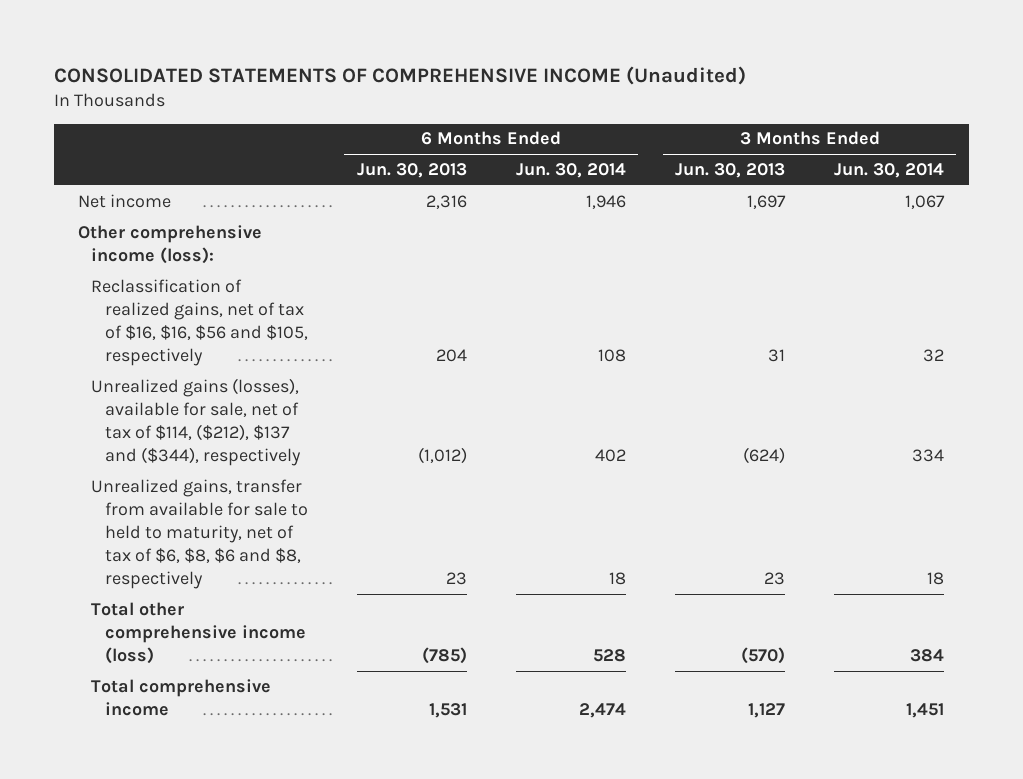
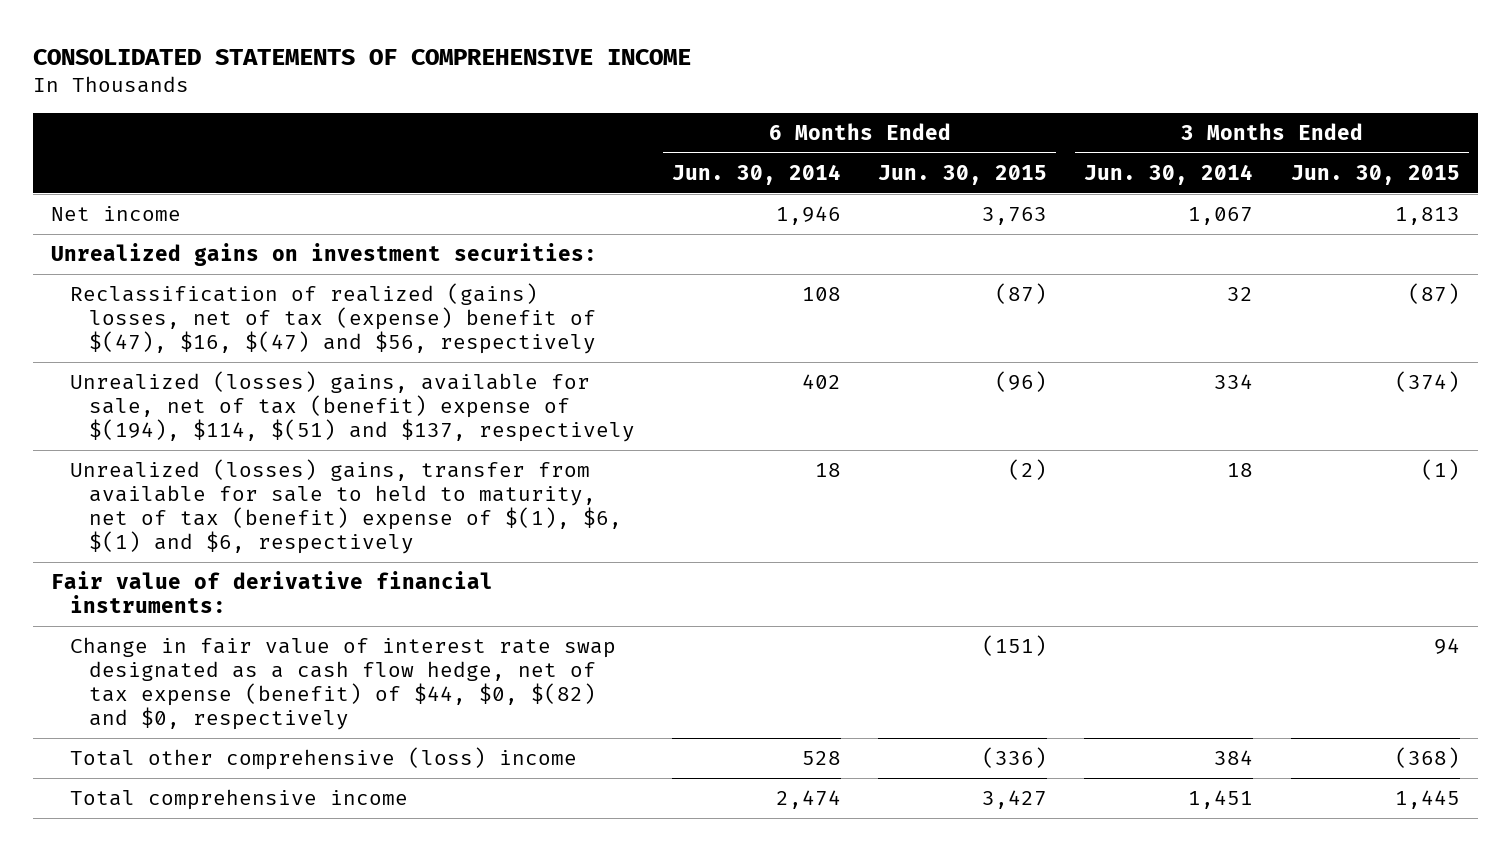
- CONSOLIDATED STATEMENTS OF COMPREHENSIVE INCOME (Unaudited)
+ CONSOLIDATED STATEMENTS OF COMPREHENSIVE INCOME
- | 6 Months Ended Jun. 30, 2013 | 6 Months Ended Jun. 30, 2014 | 3 Months Ended Jun. 30, 2013 | 3 Months Ended Jun. 30, 2014
+ | 6 Months Ended Jun. 30, 2014 | 6 Months Ended Jun. 30, 2015 | 3 Months Ended Jun. 30, 2014 | 3 Months Ended Jun. 30, 2015
- Other comprehensive income (loss):
- Reclassification of realized gains, net of tax of $16, $16, $56 and $105, respectively | 204 | 108 | 31 | 32
- Unrealized gains (losses), available for sale, net of tax of $114, ($212), $137 and ($344), respectively | (1,012) | 402 | (624) | 334
- Unrealized gains, transfer from available for sale to held to maturity, net of tax of $6, $8, $6 and $8, respectively | 23 | 18 | 23 | 18
- Total other comprehensive income (loss) | (785) | 528 | (570) | 384
+ Unrealized gains on investment securities:
+ Reclassification of realized (gains) losses, net of tax (expense) benefit of $(47), $16, $(47) and $56, respectively | 108 | (87) | 32 | (87)
+ Unrealized (losses) gains, available for sale, net of tax (benefit) expense of $(194), $114, $(51) and $137, respectively | 402 | (96) | 334 | (374)
+ Unrealized (losses) gains, transfer from available for sale to held to maturity, net of tax (benefit) expense of $(1), $6, $(1) and $6, respectively | 18 | (2) | 18 | (1)
+ Fair value of derivative financial instruments:
+ Change in fair value of interest rate swap designated as a cash flow hedge, net of tax expense (benefit) of $44, $0, $(82) and $0, respectively | | (151) | | 94
+ Total other comprehensive (loss) income | 528 | (336) | 384 | (368)

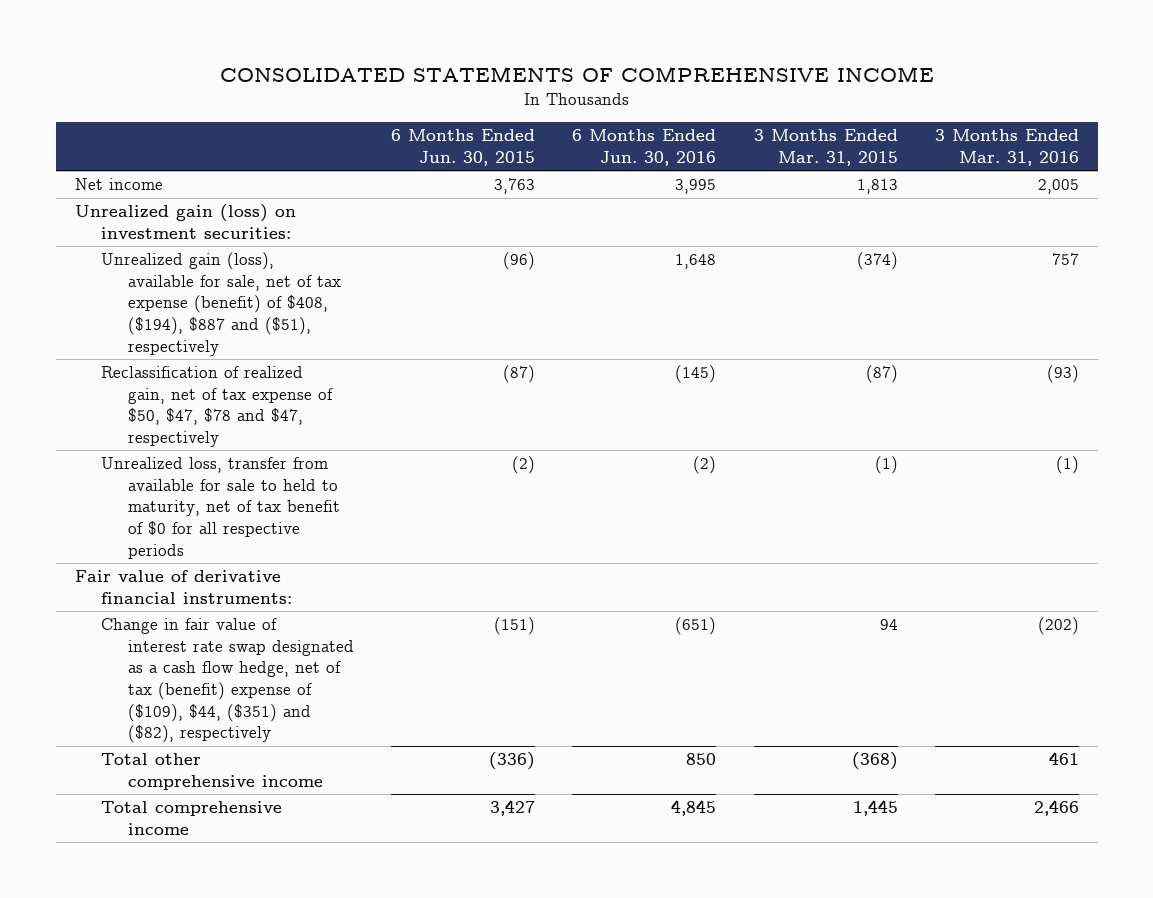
- | 6 Months Ended Jun. 30, 2014 | 6 Months Ended Jun. 30, 2015 | 3 Months Ended Jun. 30, 2014 | 3 Months Ended Jun. 30, 2015
+ | 6 Months Ended Jun. 30, 2015 | 6 Months Ended Jun. 30, 2016 | 3 Months Ended Mar. 31, 2015 | 3 Months Ended Mar. 31, 2016
- Unrealized gains on investment securities:
- Reclassification of realized (gains) losses, net of tax (expense) benefit of $(47), $16, $(47) and $56, respectively | 108 | (87) | 32 | (87)
- Unrealized (losses) gains, available for sale, net of tax (benefit) expense of $(194), $114, $(51) and $137, respectively | 402 | (96) | 334 | (374)
- Unrealized (losses) gains, transfer from available for sale to held to maturity, net of tax (benefit) expense of $(1), $6, $(1) and $6, respectively | 18 | (2) | 18 | (1)
+ Unrealized gain (loss) on investment securities:
+ Unrealized gain (loss), available for sale, net of tax expense (benefit) of $408, ($194), $887 and ($51), respectively | (96) | 1,648 | (374) | 757
+ Reclassification of realized gain, net of tax expense of $50, $47, $78 and $47, respectively | (87) | (145) | (87) | (93)
+ Unrealized loss, transfer from available for sale to held to maturity, net of tax benefit of $0 for all respective periods | (2) | (2) | (1) | (1)
- Change in fair value of interest rate swap designated as a cash flow hedge, net of tax expense (benefit) of $44, $0, $(82) and $0, respectively | | (151) | | 94
- Total other comprehensive (loss) income | 528 | (336) | 384 | (368)
+ Change in fair value of interest rate swap designated as a cash flow hedge, net of tax (benefit) expense of ($109), $44, ($351) and ($82), respectively | (151) | (651) | 94 | (202)
+ Total other comprehensive income | (336) | 850 | (368) | 461

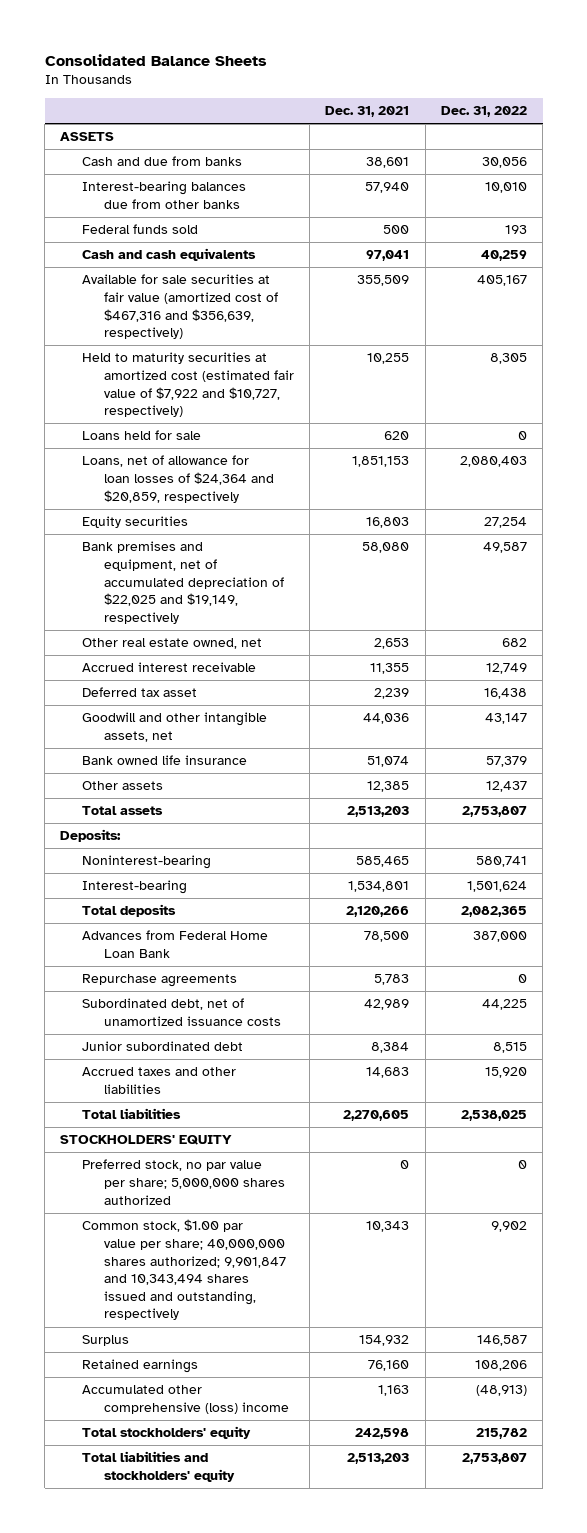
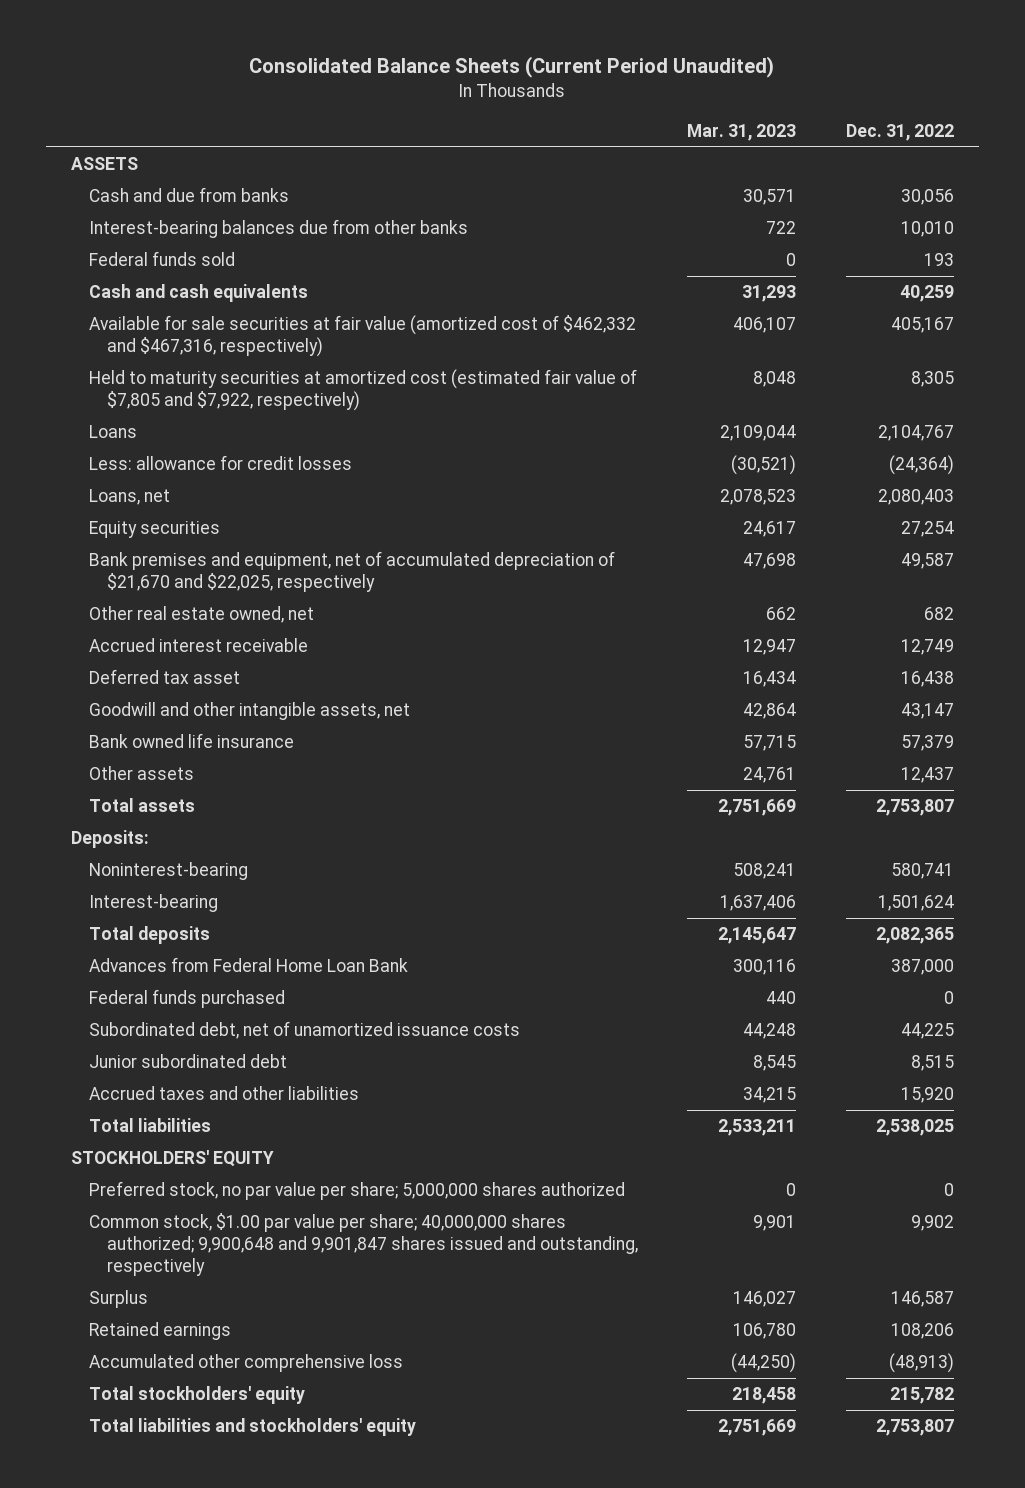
- Consolidated Balance Sheets
+ Consolidated Balance Sheets (Current Period Unaudited)
- | Dec. 31, 2021 | Dec. 31, 2022
+ | Mar. 31, 2023 | Dec. 31, 2022
- Available for sale securities at fair value (amortized cost of $467,316 and $356,639, respectively) | 355,509 | 405,167
- Held to maturity securities at amortized cost (estimated fair value of $7,922 and $10,727, respectively) | 10,255 | 8,305
- Loans held for sale | 620 | 0
- Loans, net of allowance for loan losses of $24,364 and $20,859, respectively | 1,851,153 | 2,080,403
+ Available for sale securities at fair value (amortized cost of $462,332 and $467,316, respectively) | 406,107 | 405,167
+ Held to maturity securities at amortized cost (estimated fair value of $7,805 and $7,922, respectively) | 8,048 | 8,305
+ Loans | 2,109,044 | 2,104,767
+ Less: allowance for credit losses | (30,521) | (24,364)
+ Loans, net | 2,078,523 | 2,080,403
- Bank premises and equipment, net of accumulated depreciation of $22,025 and $19,149, respectively | 58,080 | 49,587
+ Bank premises and equipment, net of accumulated depreciation of $21,670 and $22,025, respectively | 47,698 | 49,587
- Repurchase agreements | 5,783 | 0
+ Federal funds purchased | 440 | 0
- Common stock, $1.00 par value per share; 40,000,000 shares authorized; 9,901,847 and 10,343,494 shares issued and outstanding, respectively | 10,343 | 9,902
+ Common stock, $1.00 par value per share; 40,000,000 shares authorized; 9,900,648 and 9,901,847 shares issued and outstanding, respectively | 9,901 | 9,902
- Accumulated other comprehensive (loss) income | 1,163 | (48,913)
+ Accumulated other comprehensive loss | (44,250) | (48,913)

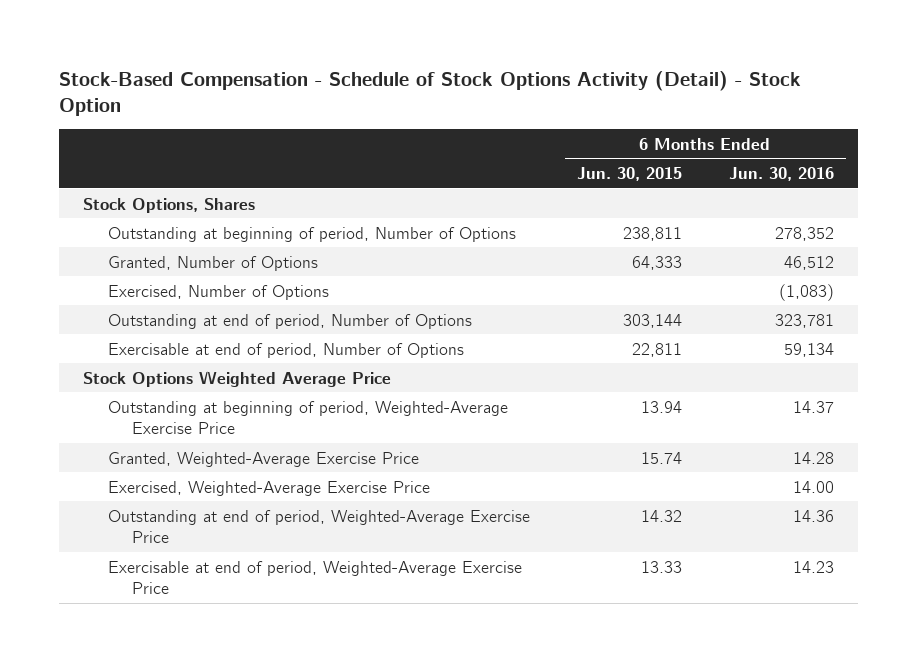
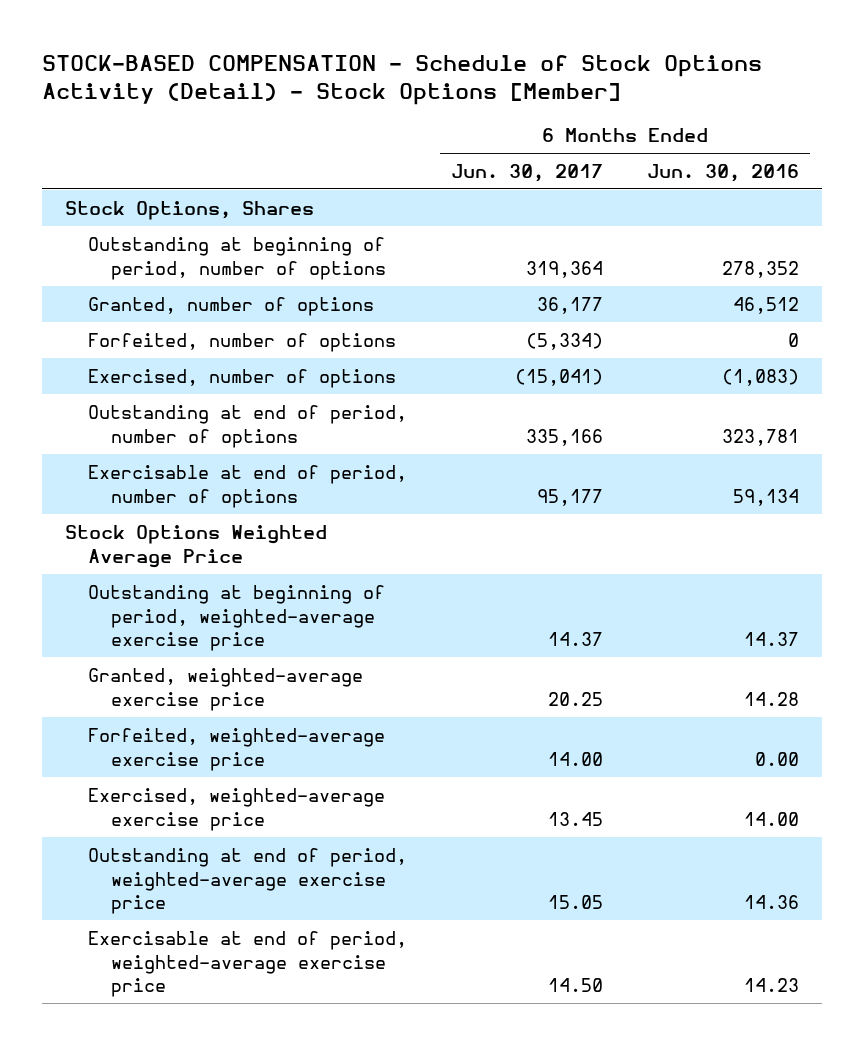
- Stock-Based Compensation - Schedule of Stock Options Activity (Detail) - Stock Option
+ STOCK-BASED COMPENSATION - Schedule of Stock Options Activity (Detail) - Stock Options [Member]
- | 6 Months Ended Jun. 30, 2015 | 6 Months Ended Jun. 30, 2016
+ | 6 Months Ended Jun. 30, 2017 | 6 Months Ended Jun. 30, 2016
- Outstanding at beginning of period, Number of Options | 238,811 | 278,352
- Granted, Number of Options | 64,333 | 46,512
- Exercised, Number of Options | | (1,083)
- Outstanding at end of period, Number of Options | 303,144 | 323,781
- Exercisable at end of period, Number of Options | 22,811 | 59,134
+ Outstanding at beginning of period, number of options | 319,364 | 278,352
+ Granted, number of options | 36,177 | 46,512
+ Forfeited, number of options | (5,334) | 0
+ Exercised, number of options | (15,041) | (1,083)
+ Outstanding at end of period, number of options | 335,166 | 323,781
+ Exercisable at end of period, number of options | 95,177 | 59,134
- Outstanding at beginning of period, Weighted-Average Exercise Price | 13.94 | 14.37
- Granted, Weighted-Average Exercise Price | 15.74 | 14.28
- Exercised, Weighted-Average Exercise Price | | 14.00
- Outstanding at end of period, Weighted-Average Exercise Price | 14.32 | 14.36
- Exercisable at end of period, Weighted-Average Exercise Price | 13.33 | 14.23
+ Outstanding at beginning of period, weighted-average exercise price | 14.37 | 14.37
+ Granted, weighted-average exercise price | 20.25 | 14.28
+ Forfeited, weighted-average exercise price | 14.00 | 0.00
+ Exercised, weighted-average exercise price | 13.45 | 14.00
+ Outstanding at end of period, weighted-average exercise price | 15.05 | 14.36
+ Exercisable at end of period, weighted-average exercise price | 14.50 | 14.23

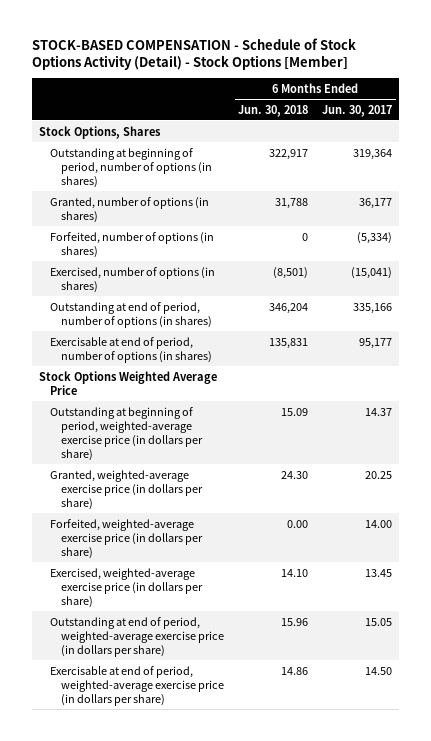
- | 6 Months Ended Jun. 30, 2017 | 6 Months Ended Jun. 30, 2016
+ | 6 Months Ended Jun. 30, 2018 | 6 Months Ended Jun. 30, 2017
- Outstanding at beginning of period, number of options | 319,364 | 278,352
- Granted, number of options | 36,177 | 46,512
- Forfeited, number of options | (5,334) | 0
- Exercised, number of options | (15,041) | (1,083)
- Outstanding at end of period, number of options | 335,166 | 323,781
- Exercisable at end of period, number of options | 95,177 | 59,134
+ Outstanding at beginning of period, number of options (in shares) | 322,917 | 319,364
+ Granted, number of options (in shares) | 31,788 | 36,177
+ Forfeited, number of options (in shares) | 0 | (5,334)
+ Exercised, number of options (in shares) | (8,501) | (15,041)
+ Outstanding at end of period, number of options (in shares) | 346,204 | 335,166
+ Exercisable at end of period, number of options (in shares) | 135,831 | 95,177
- Outstanding at beginning of period, weighted-average exercise price | 14.37 | 14.37
- Granted, weighted-average exercise price | 20.25 | 14.28
- Forfeited, weighted-average exercise price | 14.00 | 0.00
- Exercised, weighted-average exercise price | 13.45 | 14.00
- Outstanding at end of period, weighted-average exercise price | 15.05 | 14.36
- Exercisable at end of period, weighted-average exercise price | 14.50 | 14.23
+ Outstanding at beginning of period, weighted-average exercise price (in dollars per share) | 15.09 | 14.37
+ Granted, weighted-average exercise price (in dollars per share) | 24.30 | 20.25
+ Forfeited, weighted-average exercise price (in dollars per share) | 0.00 | 14.00
+ Exercised, weighted-average exercise price (in dollars per share) | 14.10 | 13.45
+ Outstanding at end of period, weighted-average exercise price (in dollars per share) | 15.96 | 15.05
+ Exercisable at end of period, weighted-average exercise price (in dollars per share) | 14.86 | 14.50

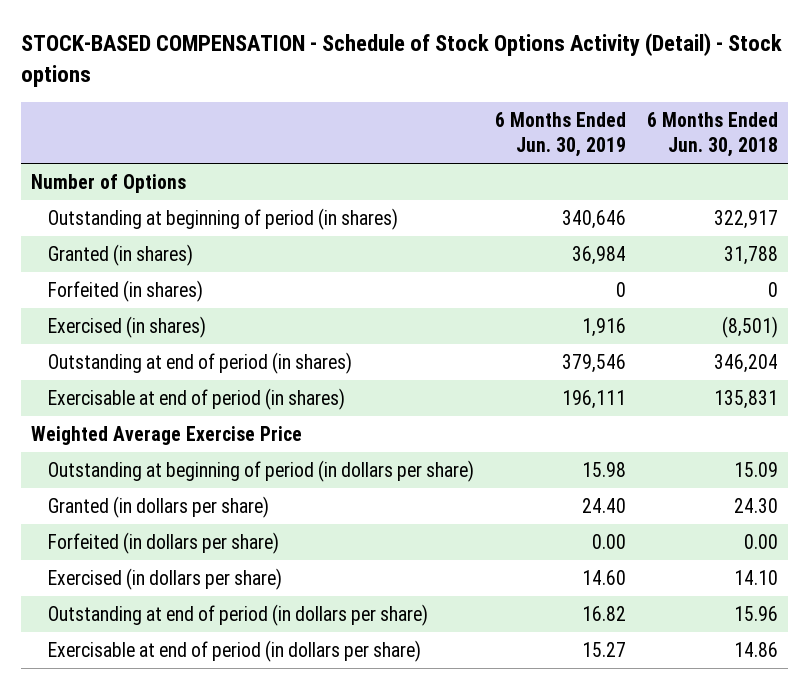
- STOCK-BASED COMPENSATION - Schedule of Stock Options Activity (Detail) - Stock Options [Member]
+ STOCK-BASED COMPENSATION - Schedule of Stock Options Activity (Detail) - Stock options
- | 6 Months Ended Jun. 30, 2018 | 6 Months Ended Jun. 30, 2017
+ | 6 Months Ended Jun. 30, 2019 | 6 Months Ended Jun. 30, 2018
- Stock Options, Shares
- Outstanding at beginning of period, number of options (in shares) | 322,917 | 319,364
- Granted, number of options (in shares) | 31,788 | 36,177
- Forfeited, number of options (in shares) | 0 | (5,334)
- Exercised, number of options (in shares) | (8,501) | (15,041)
- Outstanding at end of period, number of options (in shares) | 346,204 | 335,166
- Exercisable at end of period, number of options (in shares) | 135,831 | 95,177
- Stock Options Weighted Average Price
- Outstanding at beginning of period, weighted-average exercise price (in dollars per share) | 15.09 | 14.37
- Granted, weighted-average exercise price (in dollars per share) | 24.30 | 20.25
- Forfeited, weighted-average exercise price (in dollars per share) | 0.00 | 14.00
- Exercised, weighted-average exercise price (in dollars per share) | 14.10 | 13.45
- Outstanding at end of period, weighted-average exercise price (in dollars per share) | 15.96 | 15.05
- Exercisable at end of period, weighted-average exercise price (in dollars per share) | 14.86 | 14.50
+ Number of Options
+ Outstanding at beginning of period (in shares) | 340,646 | 322,917
+ Granted (in shares) | 36,984 | 31,788
+ Forfeited (in shares) | 0 | 0
+ Exercised (in shares) | 1,916 | (8,501)
+ Outstanding at end of period (in shares) | 379,546 | 346,204
+ Exercisable at end of period (in shares) | 196,111 | 135,831
+ Weighted Average Exercise Price
+ Outstanding at beginning of period (in dollars per share) | 15.98 | 15.09
+ Granted (in dollars per share) | 24.40 | 24.30
+ Forfeited (in dollars per share) | 0.00 | 0.00
+ Exercised (in dollars per share) | 14.60 | 14.10
+ Outstanding at end of period (in dollars per share) | 16.82 | 15.96
+ Exercisable at end of period (in dollars per share) | 15.27 | 14.86

